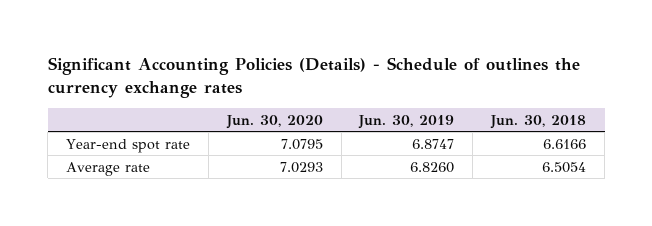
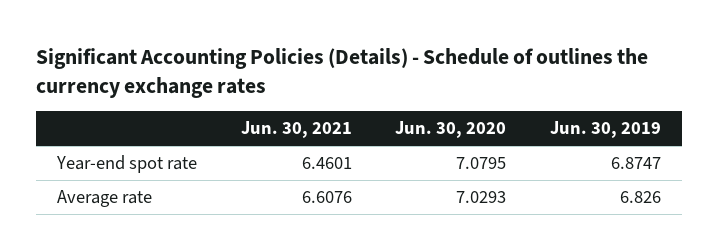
- | Jun. 30, 2020 | Jun. 30, 2019 | Jun. 30, 2018
+ | Jun. 30, 2021 | Jun. 30, 2020 | Jun. 30, 2019
- Average rate | 7.0293 | 6.8260 | 6.5054
+ Average rate | 6.6076 | 7.0293 | 6.826

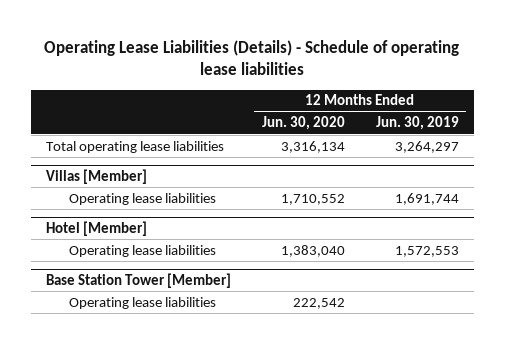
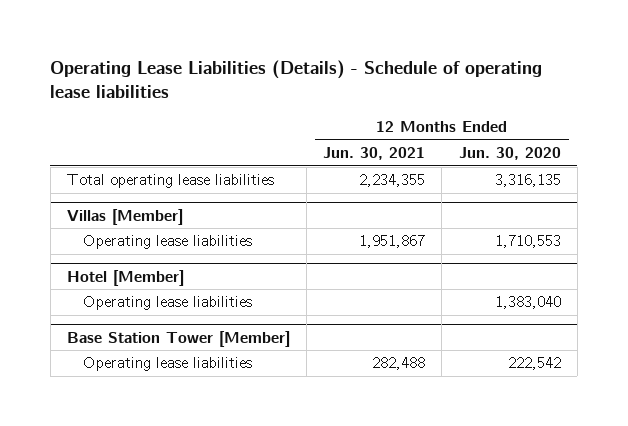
- | 12 Months Ended Jun. 30, 2020 | 12 Months Ended Jun. 30, 2019
+ | 12 Months Ended Jun. 30, 2021 | 12 Months Ended Jun. 30, 2020
- Total operating lease liabilities | 3,316,134 | 3,264,297
+ Total operating lease liabilities | 2,234,355 | 3,316,135
@ Villas [Member]
- Operating lease liabilities | 1,710,552 | 1,691,744
+ Operating lease liabilities | 1,951,867 | 1,710,553

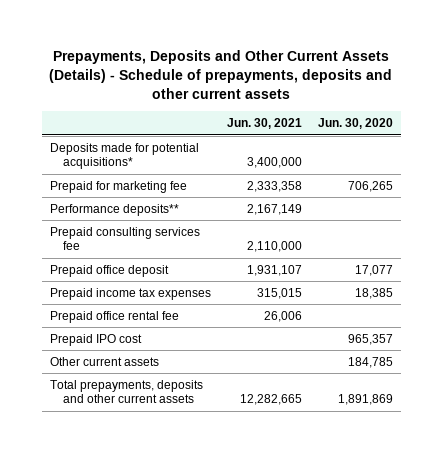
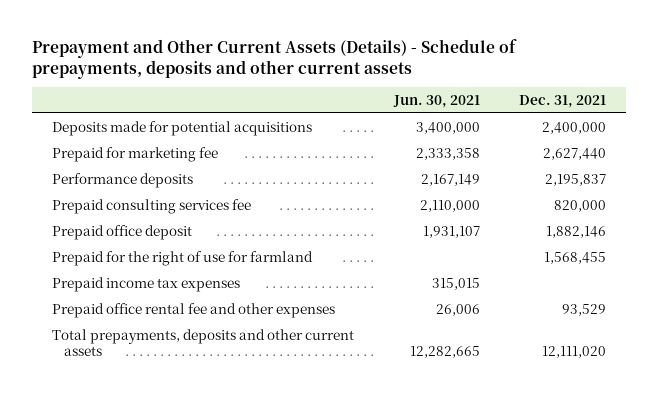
- Prepayments, Deposits and Other Current Assets (Details) - Schedule of prepayments, deposits and other current assets
+ Prepayment and Other Current Assets (Details) - Schedule of prepayments, deposits and other current assets
- | Jun. 30, 2021 | Jun. 30, 2020
+ | Jun. 30, 2021 | Dec. 31, 2021
- Deposits made for potential acquisitions* | 3,400,000 |
+ Deposits made for potential acquisitions | 3,400,000 | 2,400,000
- Performance deposits** | 2,167,149 |
+ Performance deposits | 2,167,149 | 2,195,837
+ Prepaid for the right of use for farmland | | 1,568,455
- Prepaid office rental fee | 26,006 |
- Prepaid IPO cost | | 965,357
- Other current assets | | 184,785
+ Prepaid office rental fee and other expenses | 26,006 | 93,529

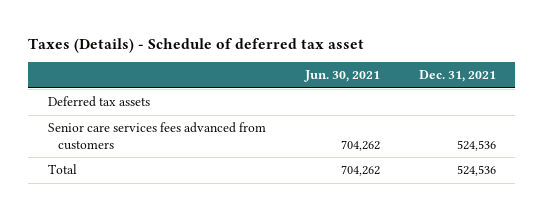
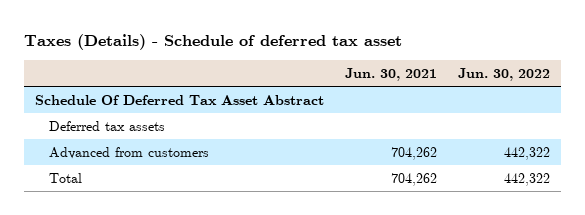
- | Jun. 30, 2021 | Dec. 31, 2021
+ | Jun. 30, 2021 | Jun. 30, 2022
+ Schedule Of Deferred Tax Asset Abstract
- Senior care services fees advanced from customers | 704,262 | 524,536
+ Advanced from customers | 704,262 | 442,322

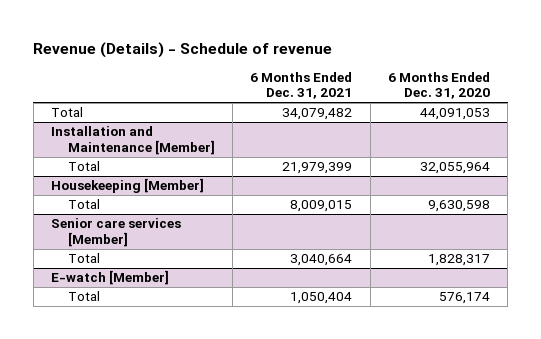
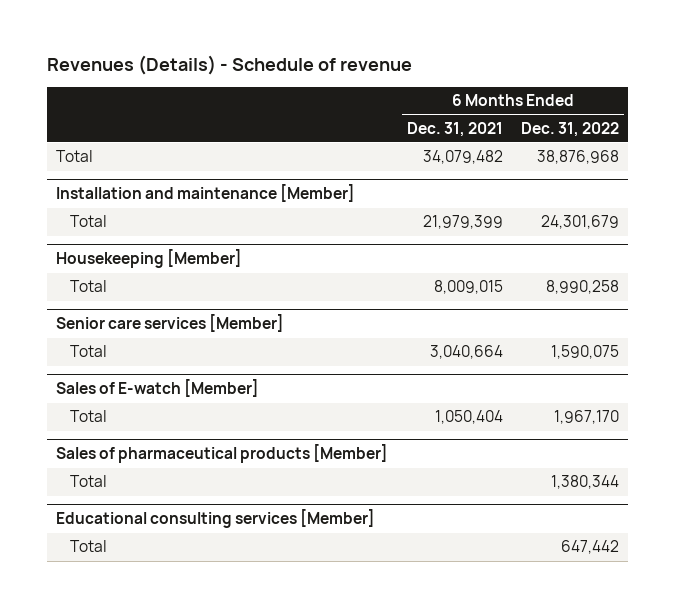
- Revenue (Details) - Schedule of revenue
+ Revenues (Details) - Schedule of revenue
- | 6 Months Ended Dec. 31, 2021 | 6 Months Ended Dec. 31, 2020
+ | 6 Months Ended Dec. 31, 2021 | 6 Months Ended Dec. 31, 2022
- Installation and Maintenance [Member]
+ Installation and maintenance [Member]
- E-watch [Member]
+ Sales of E-watch [Member]
+ Sales of pharmaceutical products [Member]
+ Total | | 1,380,344
+ Educational consulting services [Member]
+ Total | | 647,442

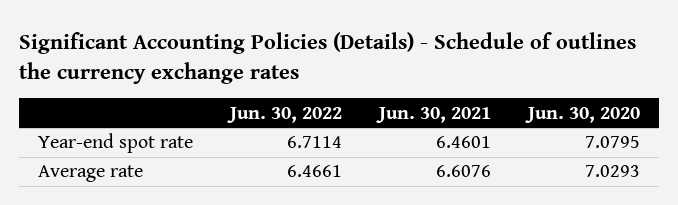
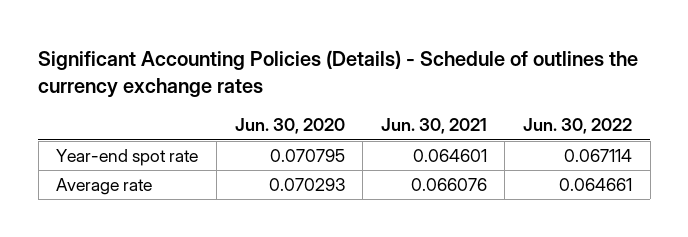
- | Jun. 30, 2022 | Jun. 30, 2021 | Jun. 30, 2020
+ | Jun. 30, 2020 | Jun. 30, 2021 | Jun. 30, 2022
- Year-end spot rate | 6.7114 | 6.4601 | 7.0795
- Average rate | 6.4661 | 6.6076 | 7.0293
+ Year-end spot rate | 0.070795 | 0.064601 | 0.067114
+ Average rate | 0.070293 | 0.066076 | 0.064661

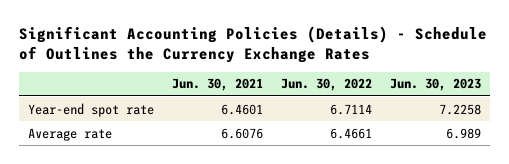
- Significant Accounting Policies (Details) - Schedule of outlines the currency exchange rates
+ Significant Accounting Policies (Details) - Schedule of Outlines the Currency Exchange Rates
- | Jun. 30, 2020 | Jun. 30, 2021 | Jun. 30, 2022
+ | Jun. 30, 2021 | Jun. 30, 2022 | Jun. 30, 2023
- Year-end spot rate | 0.070795 | 0.064601 | 0.067114
- Average rate | 0.070293 | 0.066076 | 0.064661
+ Year-end spot rate | 6.4601 | 6.7114 | 7.2258
+ Average rate | 6.6076 | 6.4661 | 6.989

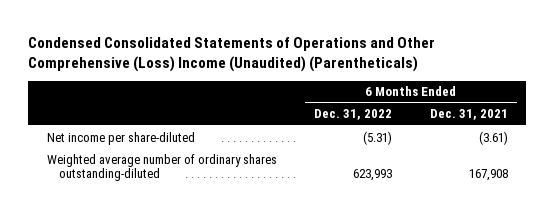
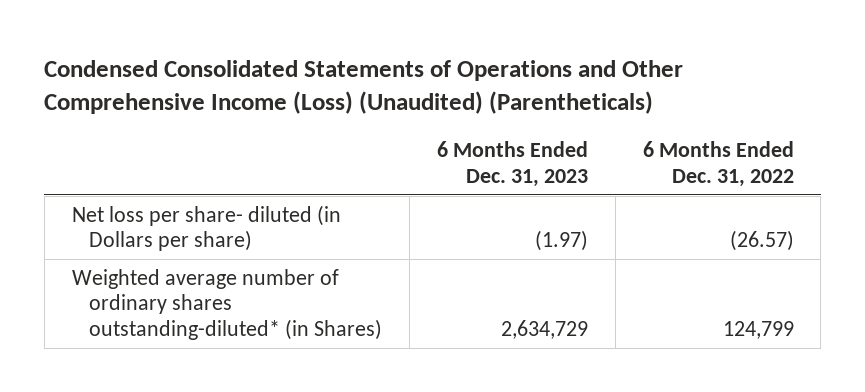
- Condensed Consolidated Statements of Operations and Other Comprehensive (Loss) Income (Unaudited) (Parentheticals)
+ Condensed Consolidated Statements of Operations and Other Comprehensive Income (Loss) (Unaudited) (Parentheticals)
- | 6 Months Ended Dec. 31, 2022 | 6 Months Ended Dec. 31, 2021
+ | 6 Months Ended Dec. 31, 2023 | 6 Months Ended Dec. 31, 2022
- Net income per share-diluted | (5.31) | (3.61)
- Weighted average number of ordinary shares outstanding-diluted | 623,993 | 167,908
+ Net loss per share- diluted (in Dollars per share) | (1.97) | (26.57)
+ Weighted average number of ordinary shares outstanding-diluted* (in Shares) | 2,634,729 | 124,799

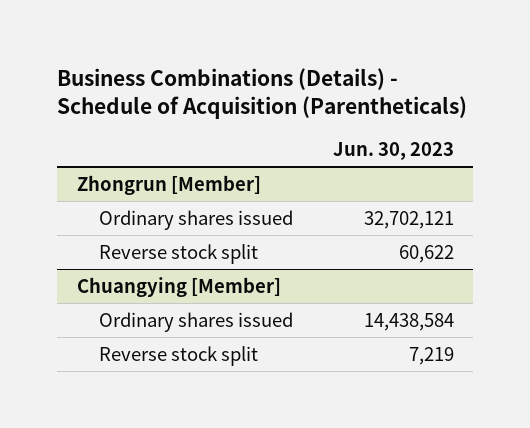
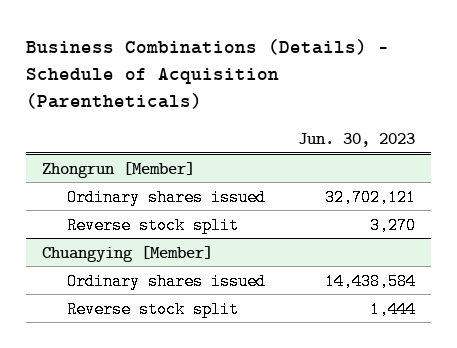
@ Zhongrun [Member]
- Reverse stock split | 60,622
+ Reverse stock split | 3,270
@ Chuangying [Member]
- Reverse stock split | 7,219
+ Reverse stock split | 1,444

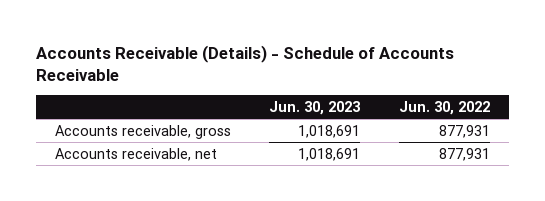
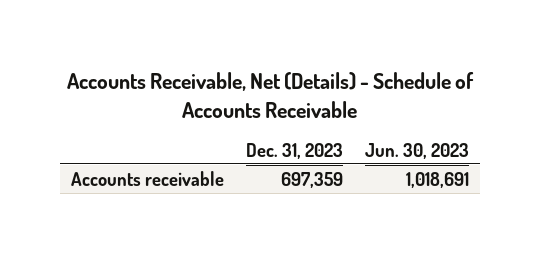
- Accounts Receivable (Details) - Schedule of Accounts Receivable
+ Accounts Receivable, Net (Details) - Schedule of Accounts Receivable
- | Jun. 30, 2023 | Jun. 30, 2022
+ | Dec. 31, 2023 | Jun. 30, 2023
- Accounts receivable, gross | 1,018,691 | 877,931
- Accounts receivable, net | 1,018,691 | 877,931
+ Accounts receivable | 697,359 | 1,018,691

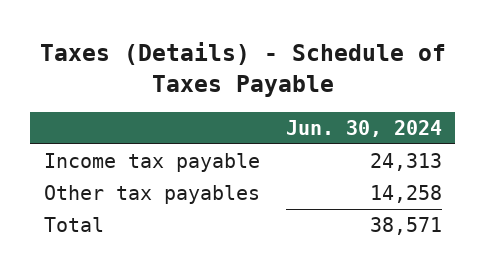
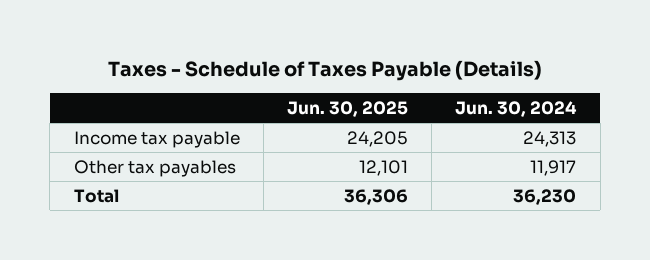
- Taxes (Details) - Schedule of Taxes Payable
+ Taxes - Schedule of Taxes Payable (Details)
- | Jun. 30, 2024
+ | Jun. 30, 2025 | Jun. 30, 2024
- Other tax payables | 14,258
- Total | 38,571
+ Other tax payables | 12,101 | 11,917
+ Total | 36,306 | 36,230

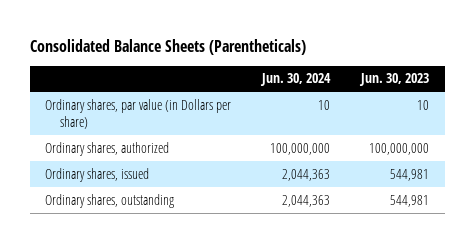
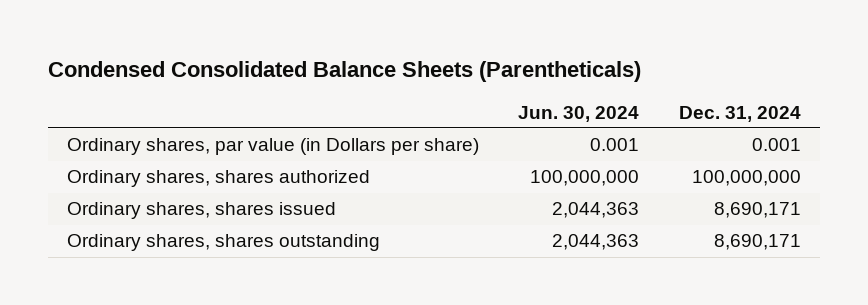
- Consolidated Balance Sheets (Parentheticals)
+ Condensed Consolidated Balance Sheets (Parentheticals)
- | Jun. 30, 2024 | Jun. 30, 2023
+ | Jun. 30, 2024 | Dec. 31, 2024
- Ordinary shares, par value (in Dollars per share) | 10 | 10
- Ordinary shares, authorized | 100,000,000 | 100,000,000
- Ordinary shares, issued | 2,044,363 | 544,981
- Ordinary shares, outstanding | 2,044,363 | 544,981
+ Ordinary shares, par value (in Dollars per share) | 0.001 | 0.001
+ Ordinary shares, shares authorized | 100,000,000 | 100,000,000
+ Ordinary shares, shares issued | 2,044,363 | 8,690,171
+ Ordinary shares, shares outstanding | 2,044,363 | 8,690,171

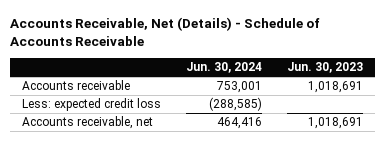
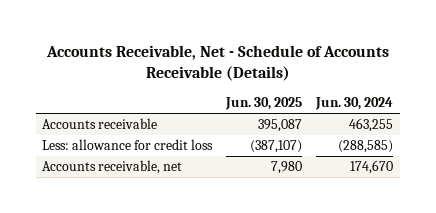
- Accounts Receivable, Net (Details) - Schedule of Accounts Receivable
+ Accounts Receivable, Net - Schedule of Accounts Receivable (Details)
- | Jun. 30, 2024 | Jun. 30, 2023
+ | Jun. 30, 2025 | Jun. 30, 2024
- Accounts receivable | 753,001 | 1,018,691
- Less: expected credit loss | (288,585) |
- Accounts receivable, net | 464,416 | 1,018,691
+ Accounts receivable | 395,087 | 463,255
+ Less: allowance for credit loss | (387,107) | (288,585)
+ Accounts receivable, net | 7,980 | 174,670

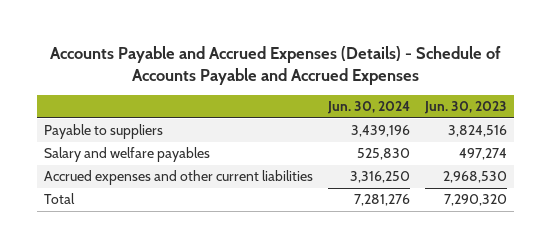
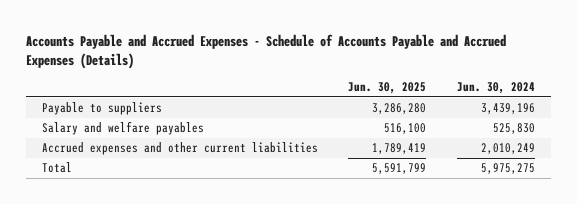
- Accounts Payable and Accrued Expenses (Details) - Schedule of Accounts Payable and Accrued Expenses
+ Accounts Payable and Accrued Expenses - Schedule of Accounts Payable and Accrued Expenses (Details)
- | Jun. 30, 2024 | Jun. 30, 2023
+ | Jun. 30, 2025 | Jun. 30, 2024
- Accrued expenses and other current liabilities | 3,316,250 | 2,968,530
- Total | 7,281,276 | 7,290,320
+ Accrued expenses and other current liabilities | 1,789,419 | 2,010,249
+ Total | 5,591,799 | 5,975,275

